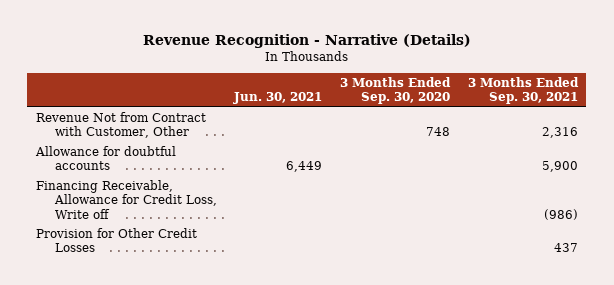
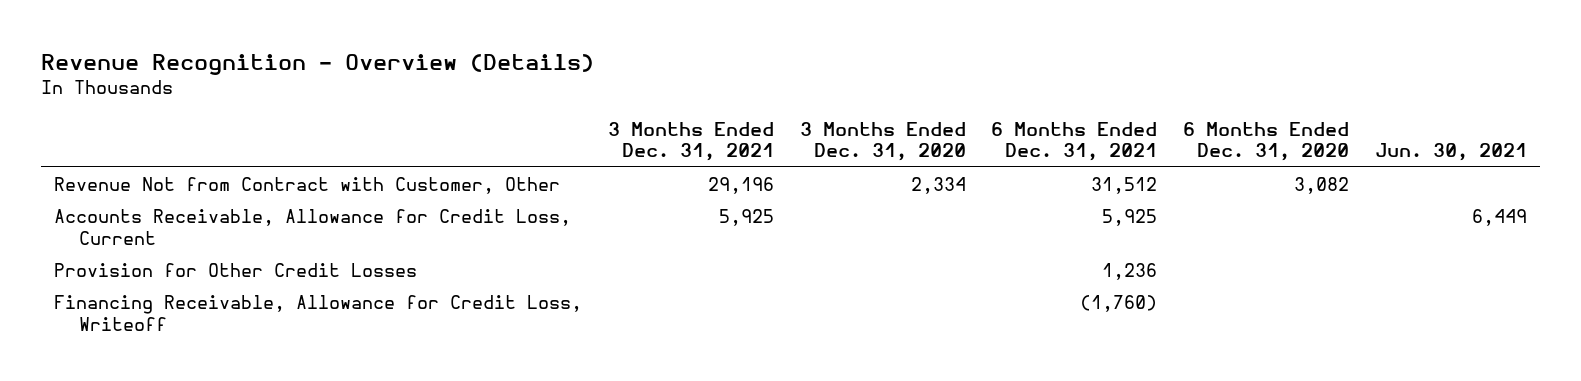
- Revenue Recognition - Narrative (Details)
+ Revenue Recognition - Overview (Details)
- | Jun. 30, 2021 | 3 Months Ended Sep. 30, 2020 | 3 Months Ended Sep. 30, 2021
+ | 3 Months Ended Dec. 31, 2021 | 3 Months Ended Dec. 31, 2020 | 6 Months Ended Dec. 31, 2021 | 6 Months Ended Dec. 31, 2020 | Jun. 30, 2021
- Allowance for doubtful accounts | 6,449 | | 5,900
- Financing Receivable, Allowance for Credit Loss, Write off | | | (986)
+ Accounts Receivable, Allowance for Credit Loss, Current | 5,925 | | 5,925 | | 6,449
+ Financing Receivable, Allowance for Credit Loss, Writeoff | | | (1,760) | |

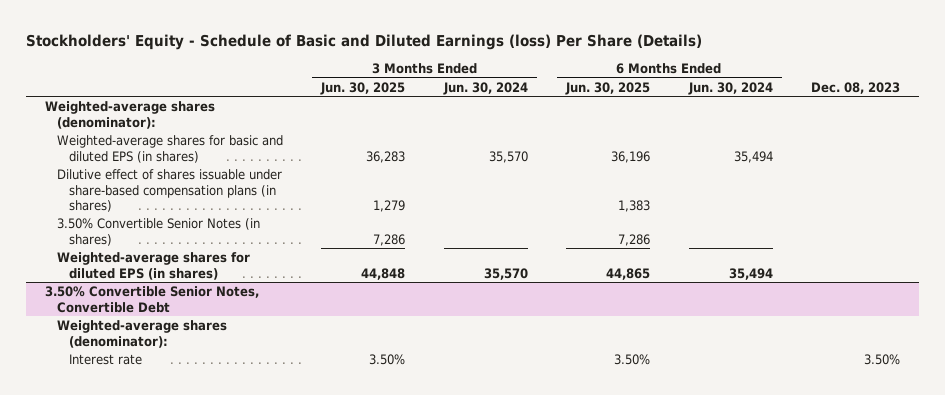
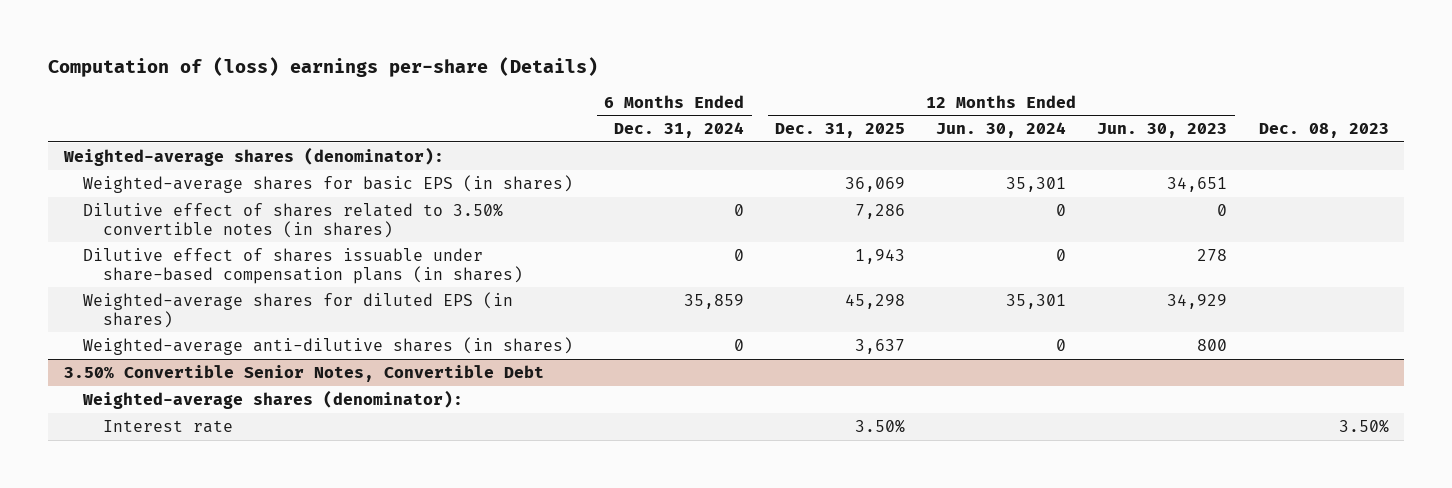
- Stockholders' Equity - Schedule of Basic and Diluted Earnings (loss) Per Share (Details)
+ Computation of (loss) earnings per-share (Details)
- | 3 Months Ended Jun. 30, 2025 | 3 Months Ended Jun. 30, 2024 | 6 Months Ended Jun. 30, 2025 | 6 Months Ended Jun. 30, 2024 | Dec. 08, 2023
+ | 6 Months Ended Dec. 31, 2024 | 12 Months Ended Dec. 31, 2025 | 12 Months Ended Jun. 30, 2024 | 12 Months Ended Jun. 30, 2023 | Dec. 08, 2023
- Weighted-average shares for basic and diluted EPS (in shares) | 36,283 | 35,570 | 36,196 | 35,494 |
+ Weighted-average shares for basic EPS (in shares) | | 36,069 | 35,301 | 34,651 |
+ Dilutive effect of shares related to 3.50% convertible notes (in shares) | 0 | 7,286 | 0 | 0 |
- 3.50% Convertible Senior Notes (in shares) | 7,286 | | 7,286 | |
+ Weighted-average anti-dilutive shares (in shares) | 0 | 3,637 | 0 | 800 |

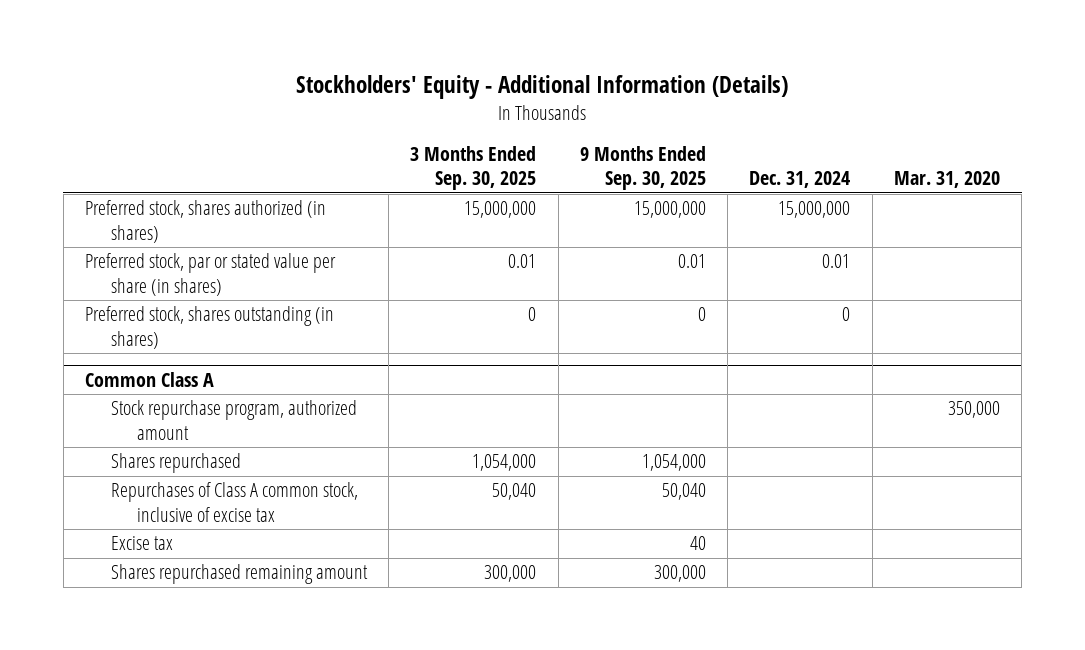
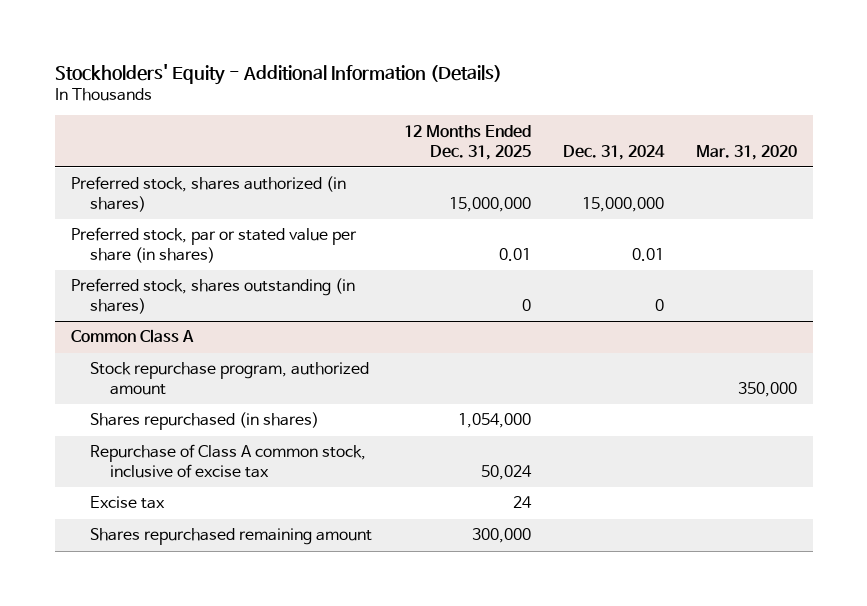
- | 3 Months Ended Sep. 30, 2025 | 9 Months Ended Sep. 30, 2025 | Dec. 31, 2024 | Mar. 31, 2020
+ | 12 Months Ended Dec. 31, 2025 | Dec. 31, 2024 | Mar. 31, 2020
@ Common Class A
- Shares repurchased | 1,054,000 | 1,054,000 | |
- Repurchases of Class A common stock, inclusive of excise tax | 50,040 | 50,040 | |
+ Shares repurchased (in shares) | 1,054,000 | |
+ Repurchase of Class A common stock, inclusive of excise tax | 50,024 | |

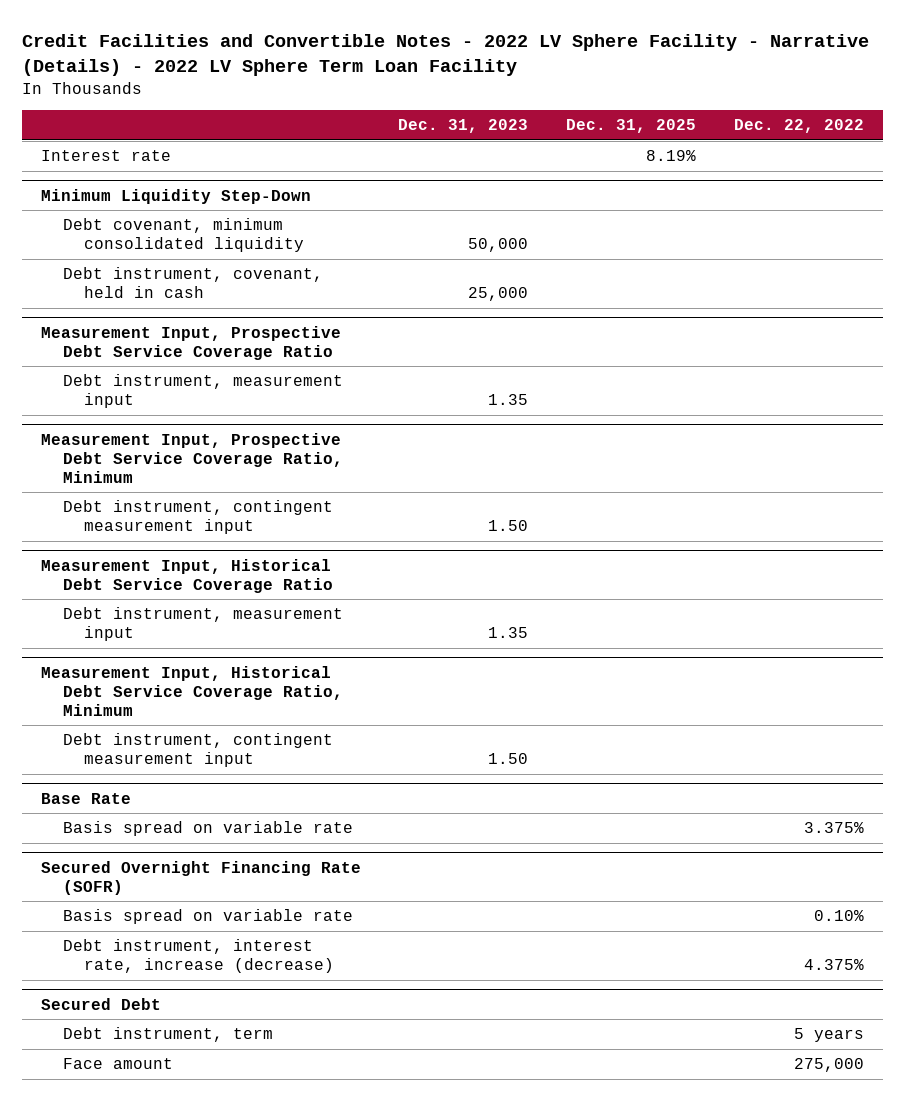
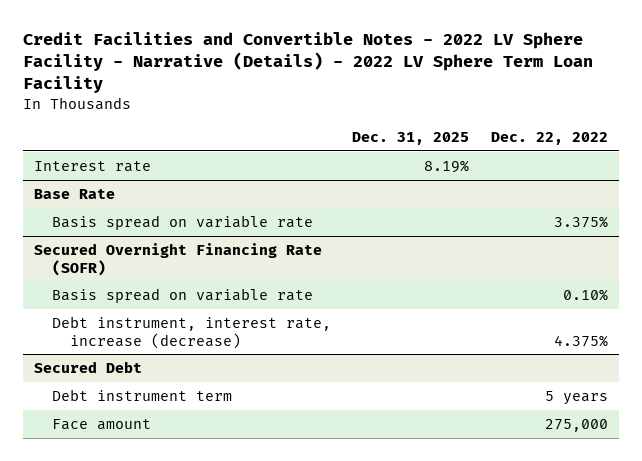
- | Dec. 31, 2023 | Dec. 31, 2025 | Dec. 22, 2022
+ | Dec. 31, 2025 | Dec. 22, 2022
- Minimum Liquidity Step-Down
- Debt covenant, minimum consolidated liquidity | 50,000 | |
- Debt instrument, covenant, held in cash | 25,000 | |
- Measurement Input, Prospective Debt Service Coverage Ratio
- Debt instrument, measurement input | 1.35 | |
- Measurement Input, Prospective Debt Service Coverage Ratio, Minimum
- Debt instrument, contingent measurement input | 1.50 | |
- Measurement Input, Historical Debt Service Coverage Ratio
- Debt instrument, measurement input | 1.35 | |
- Measurement Input, Historical Debt Service Coverage Ratio, Minimum
- Debt instrument, contingent measurement input | 1.50 | |
@ Secured Debt
- Debt instrument, term | | | 5 years
+ Debt instrument term | | 5 years

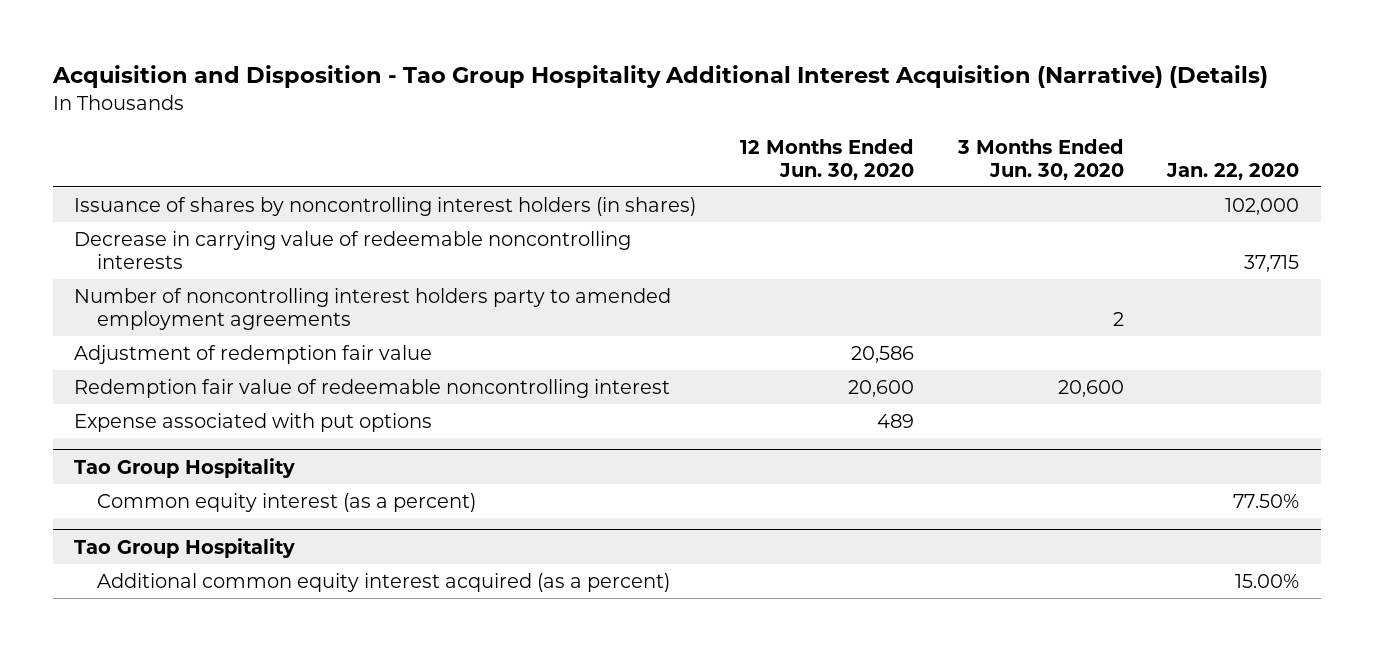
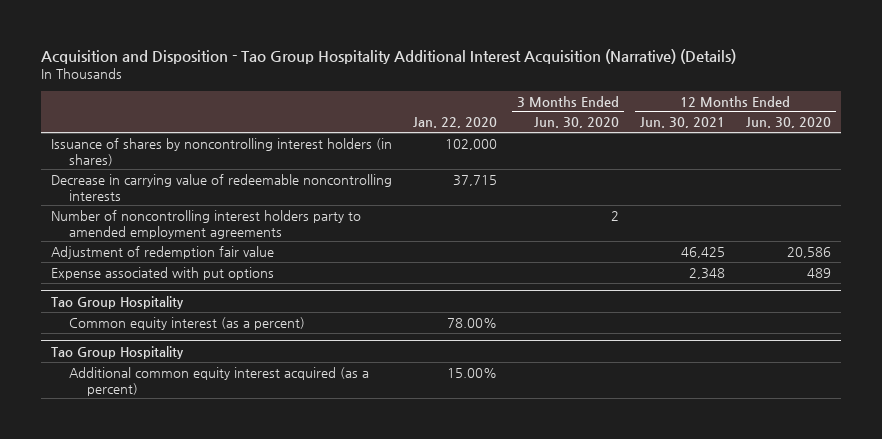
- | 12 Months Ended Jun. 30, 2020 | 3 Months Ended Jun. 30, 2020 | Jan. 22, 2020
+ | Jan. 22, 2020 | 3 Months Ended Jun. 30, 2020 | 12 Months Ended Jun. 30, 2021 | 12 Months Ended Jun. 30, 2020
- Redemption fair value of redeemable noncontrolling interest | 20,600 | 20,600 |
@ Tao Group Hospitality
- Common equity interest (as a percent) | | | 77.50%
+ Common equity interest (as a percent) | 78.00% | | |

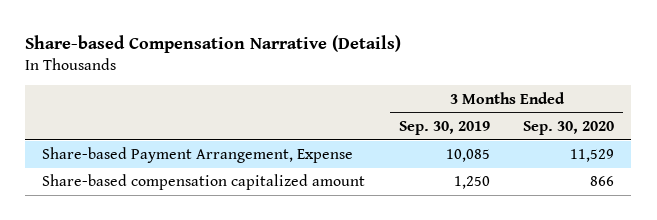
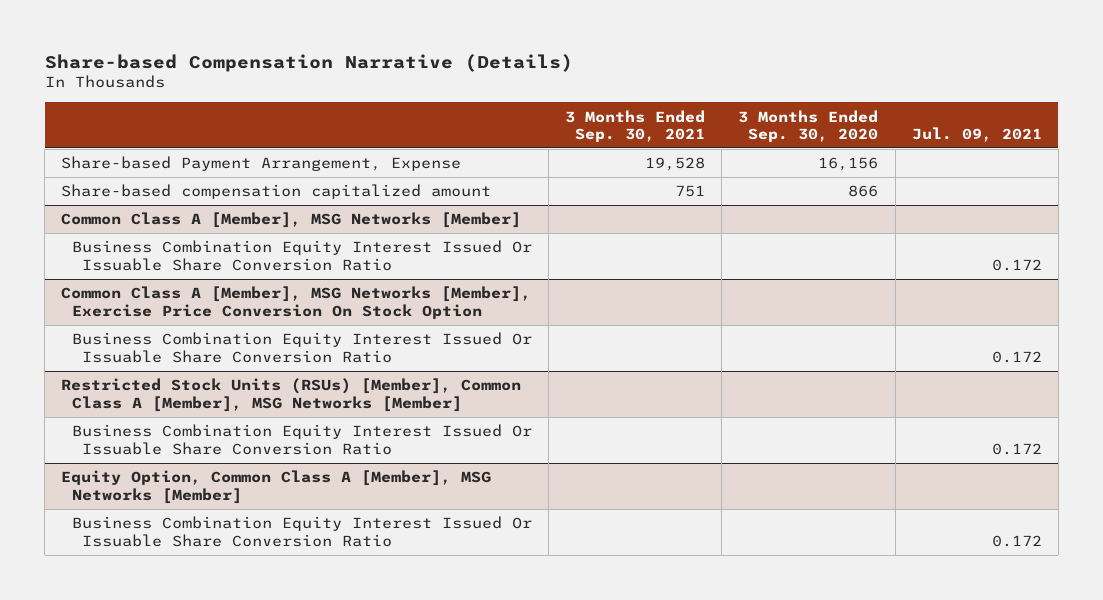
- | 3 Months Ended Sep. 30, 2019 | 3 Months Ended Sep. 30, 2020
+ | 3 Months Ended Sep. 30, 2021 | 3 Months Ended Sep. 30, 2020 | Jul. 09, 2021
- Share-based Payment Arrangement, Expense | 10,085 | 11,529
+ Share-based Payment Arrangement, Expense | 19,528 | 16,156 |
+ Common Class A [Member], MSG Networks [Member]
+ Business Combination Equity Interest Issued Or Issuable Share Conversion Ratio | | | 0.172
+ Common Class A [Member], MSG Networks [Member], Exercise Price Conversion On Stock Option
+ Business Combination Equity Interest Issued Or Issuable Share Conversion Ratio | | | 0.172
+ Restricted Stock Units (RSUs) [Member], Common Class A [Member], MSG Networks [Member]
+ Business Combination Equity Interest Issued Or Issuable Share Conversion Ratio | | | 0.172
+ Equity Option, Common Class A [Member], MSG Networks [Member]
+ Business Combination Equity Interest Issued Or Issuable Share Conversion Ratio | | | 0.172

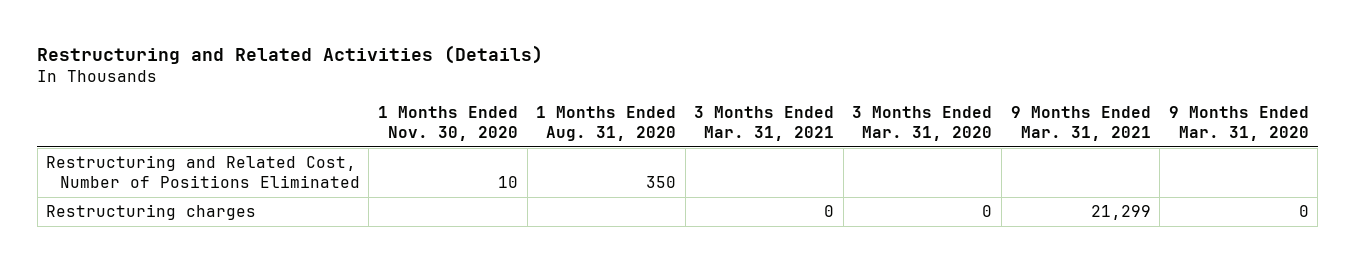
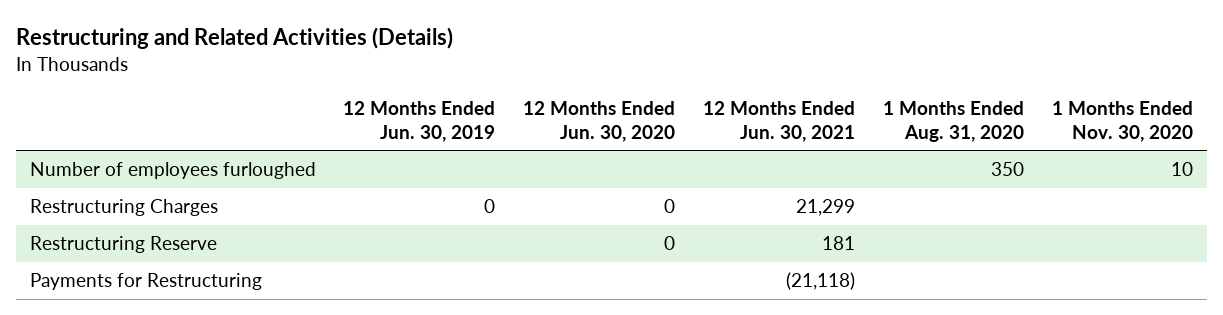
- | 1 Months Ended Nov. 30, 2020 | 1 Months Ended Aug. 31, 2020 | 3 Months Ended Mar. 31, 2021 | 3 Months Ended Mar. 31, 2020 | 9 Months Ended Mar. 31, 2021 | 9 Months Ended Mar. 31, 2020
+ | 12 Months Ended Jun. 30, 2019 | 12 Months Ended Jun. 30, 2020 | 12 Months Ended Jun. 30, 2021 | 1 Months Ended Aug. 31, 2020 | 1 Months Ended Nov. 30, 2020
- Restructuring and Related Cost, Number of Positions Eliminated | 10 | 350 | | | |
- Restructuring charges | | | 0 | 0 | 21,299 | 0
+ Number of employees furloughed | | | | 350 | 10
+ Restructuring Charges | 0 | 0 | 21,299 | |
+ Restructuring Reserve | | 0 | 181 | |
+ Payments for Restructuring | | | (21,118) | |

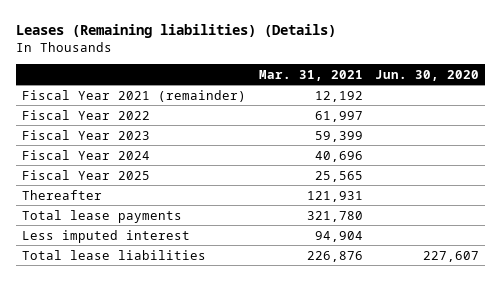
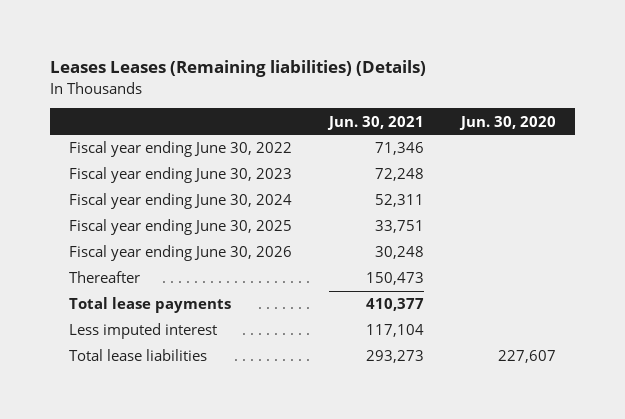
- Leases (Remaining liabilities) (Details)
+ Leases Leases (Remaining liabilities) (Details)
- | Mar. 31, 2021 | Jun. 30, 2020
+ | Jun. 30, 2021 | Jun. 30, 2020
- Fiscal Year 2021 (remainder) | 12,192 |
- Fiscal Year 2022 | 61,997 |
- Fiscal Year 2023 | 59,399 |
- Fiscal Year 2024 | 40,696 |
- Fiscal Year 2025 | 25,565 |
+ Fiscal year ending June 30, 2022 | 71,346 |
+ Fiscal year ending June 30, 2023 | 72,248 |
+ Fiscal year ending June 30, 2024 | 52,311 |
+ Fiscal year ending June 30, 2025 | 33,751 |
+ Fiscal year ending June 30, 2026 | 30,248 |

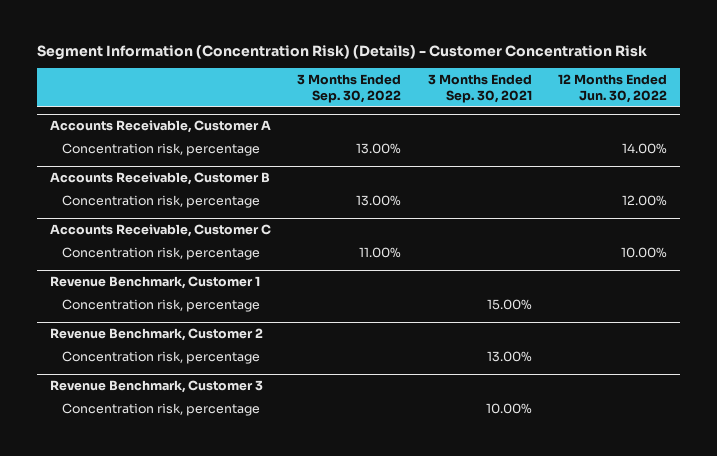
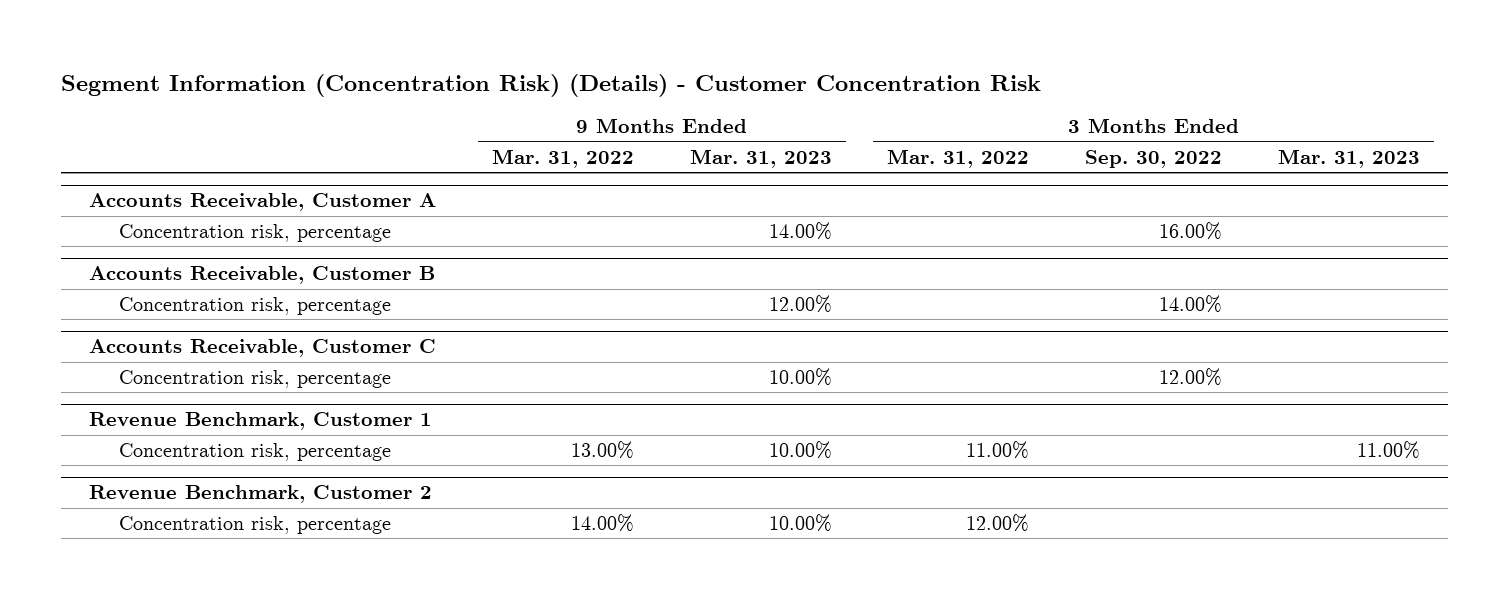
- | 3 Months Ended Sep. 30, 2022 | 3 Months Ended Sep. 30, 2021 | 12 Months Ended Jun. 30, 2022
+ | 9 Months Ended Mar. 31, 2022 | 9 Months Ended Mar. 31, 2023 | 3 Months Ended Mar. 31, 2022 | 3 Months Ended Sep. 30, 2022 | 3 Months Ended Mar. 31, 2023
@ Accounts Receivable, Customer A
- Concentration risk, percentage | 13.00% | | 14.00%
+ Concentration risk, percentage | | 14.00% | | 16.00% |
@ Accounts Receivable, Customer B
- Concentration risk, percentage | 13.00% | | 12.00%
+ Concentration risk, percentage | | 12.00% | | 14.00% |
@ Accounts Receivable, Customer C
- Concentration risk, percentage | 11.00% | | 10.00%
+ Concentration risk, percentage | | 10.00% | | 12.00% |
- Revenue Benchmark, Customer 3
- Concentration risk, percentage | | 10.00% |

